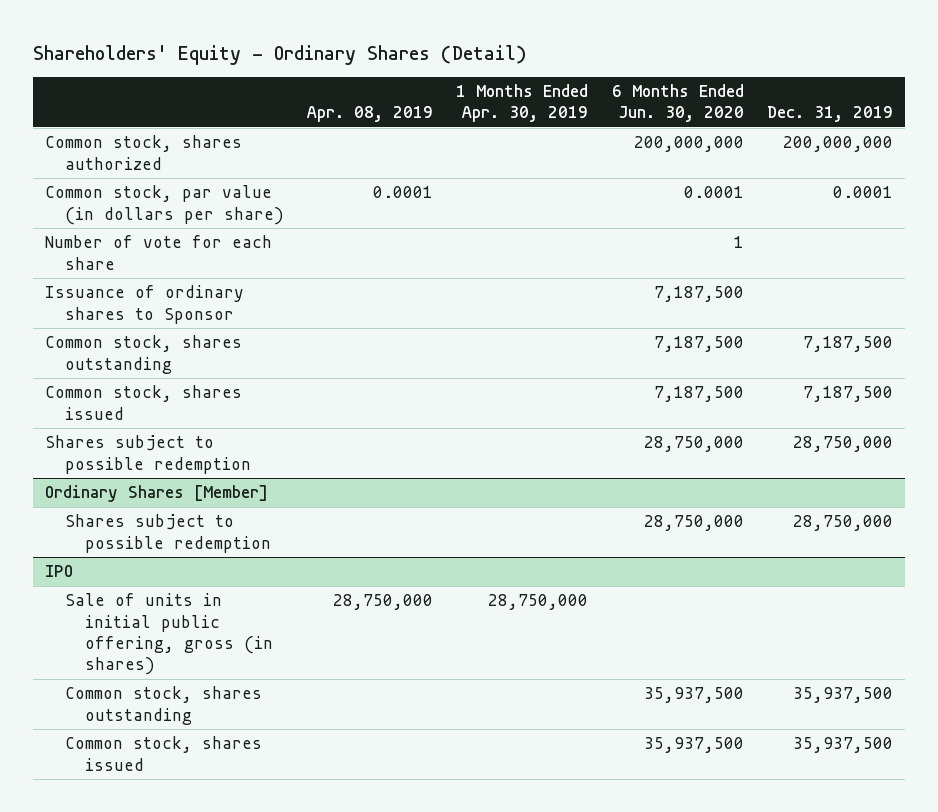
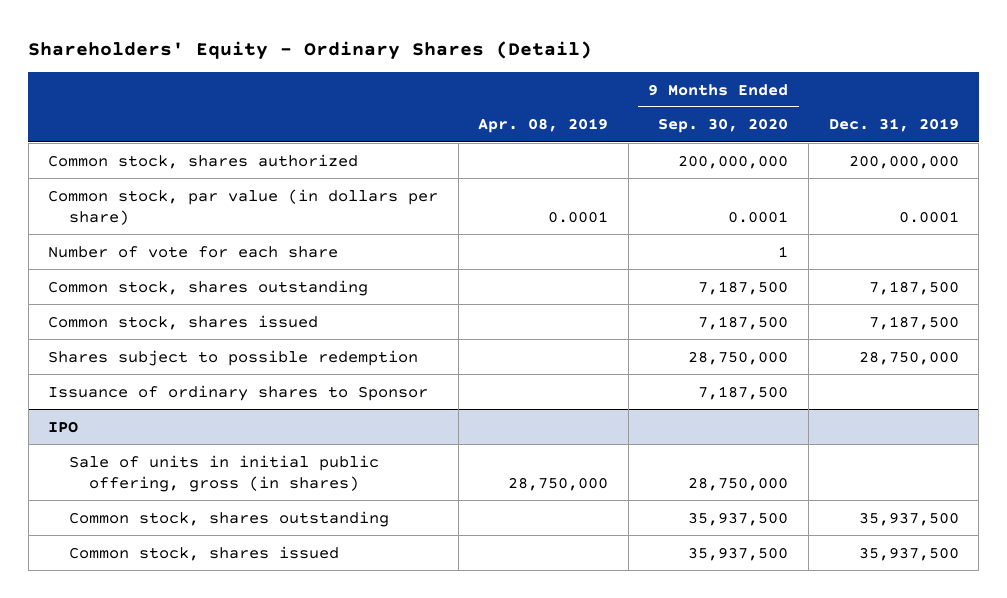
- | Apr. 08, 2019 | 1 Months Ended Apr. 30, 2019 | 6 Months Ended Jun. 30, 2020 | Dec. 31, 2019
+ | Apr. 08, 2019 | 9 Months Ended Sep. 30, 2020 | Dec. 31, 2019
- Ordinary Shares [Member]
- Shares subject to possible redemption | | | 28,750,000 | 28,750,000
moved down: Issuance of ordinary shares to Sponsor | | 7,187,500 |

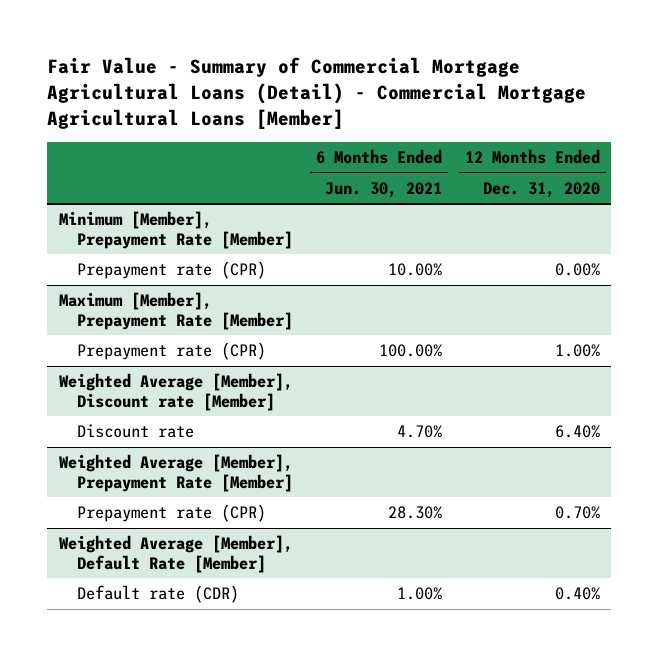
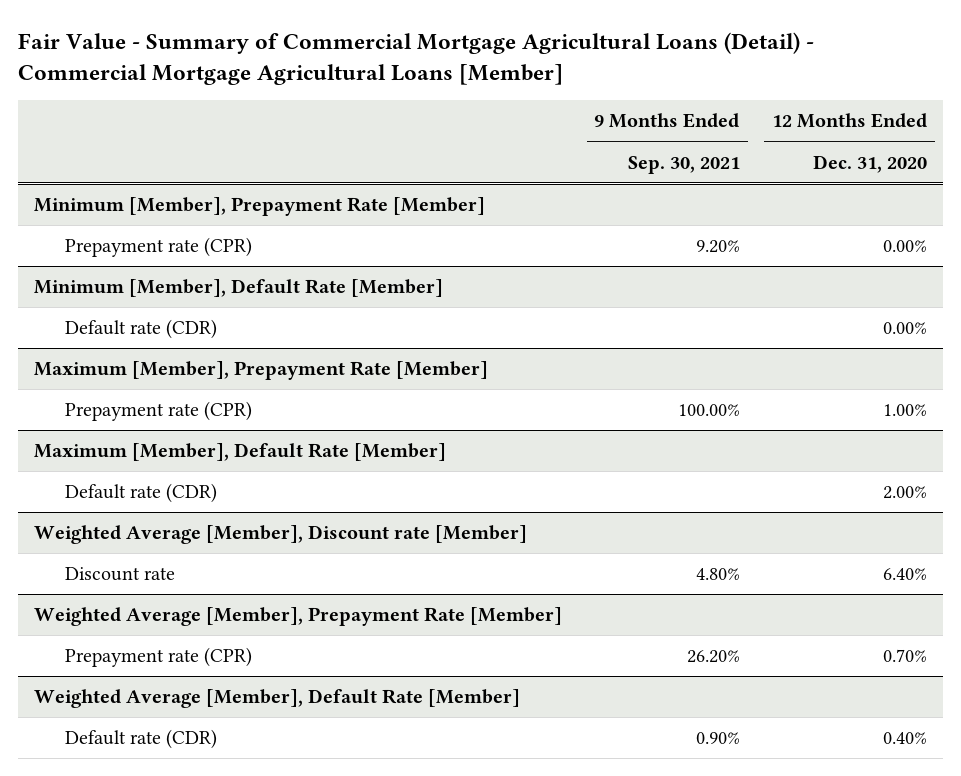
- | 6 Months Ended Jun. 30, 2021 | 12 Months Ended Dec. 31, 2020
+ | 9 Months Ended Sep. 30, 2021 | 12 Months Ended Dec. 31, 2020
+ Minimum [Member], Default Rate [Member]
+ Default rate (CDR) | | 0.00%
+ Maximum [Member], Default Rate [Member]
+ Default rate (CDR) | | 2.00%

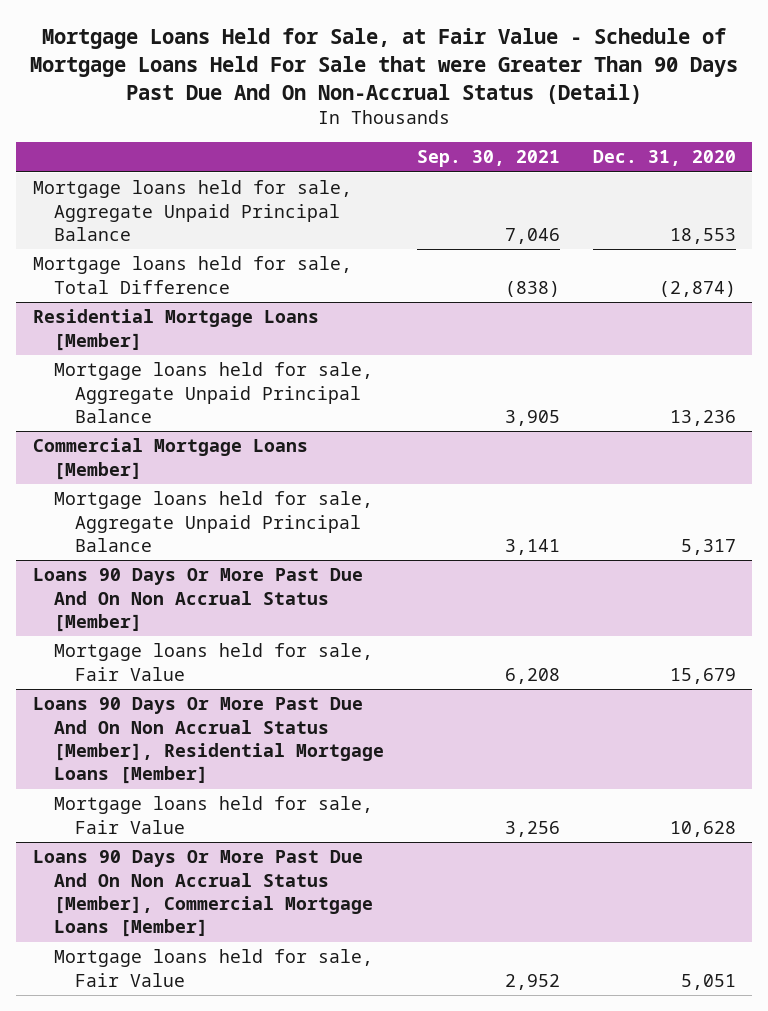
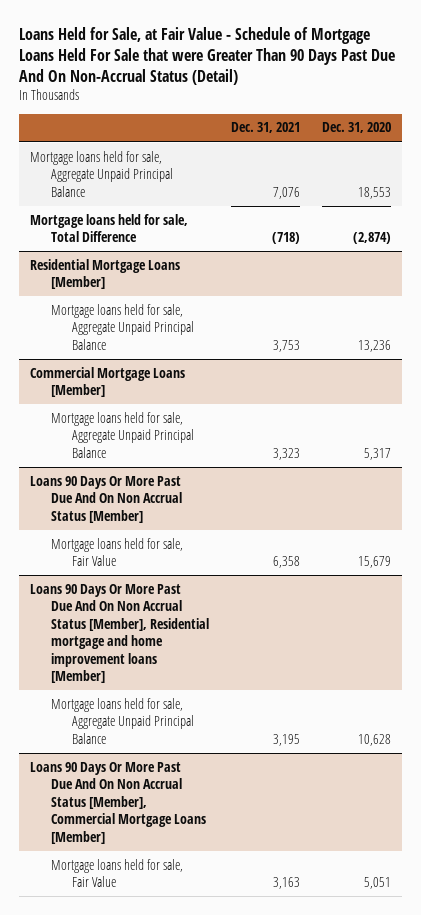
- Mortgage Loans Held for Sale, at Fair Value - Schedule of Mortgage Loans Held For Sale that were Greater Than 90 Days Past Due And On Non-Accrual Status (Detail)
+ Loans Held for Sale, at Fair Value - Schedule of Mortgage Loans Held For Sale that were Greater Than 90 Days Past Due And On Non-Accrual Status (Detail)
- | Sep. 30, 2021 | Dec. 31, 2020
+ | Dec. 31, 2021 | Dec. 31, 2020
- Loans 90 Days Or More Past Due And On Non Accrual Status [Member], Residential Mortgage Loans [Member]
- Mortgage loans held for sale, Fair Value | 3,256 | 10,628
+ Loans 90 Days Or More Past Due And On Non Accrual Status [Member], Residential mortgage and home improvement loans [Member]
+ Mortgage loans held for sale, Aggregate Unpaid Principal Balance | 3,195 | 10,628

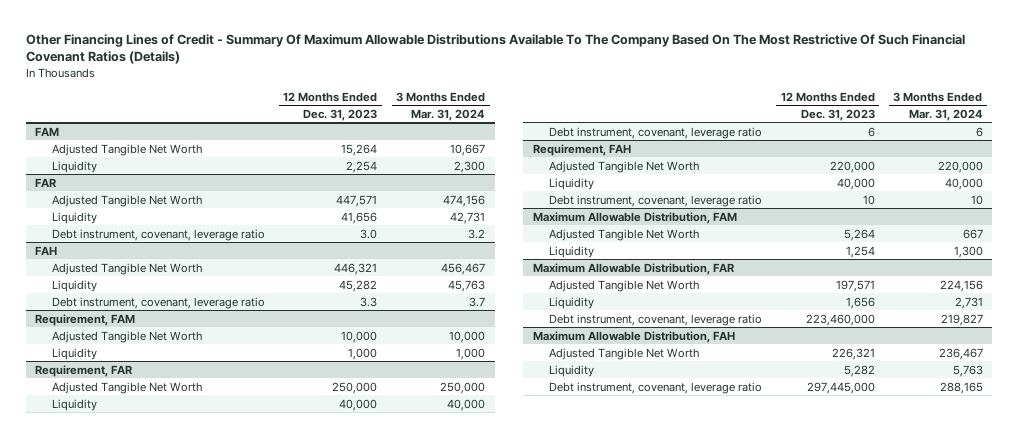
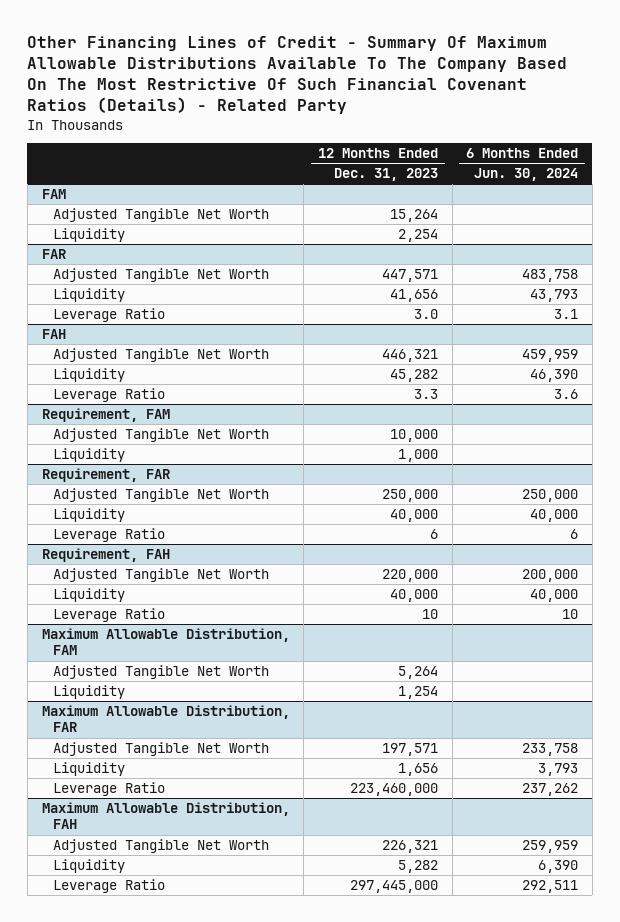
- Other Financing Lines of Credit - Summary Of Maximum Allowable Distributions Available To The Company Based On The Most Restrictive Of Such Financial Covenant Ratios (Details)
+ Other Financing Lines of Credit - Summary Of Maximum Allowable Distributions Available To The Company Based On The Most Restrictive Of Such Financial Covenant Ratios (Details) - Related Party
- | 12 Months Ended Dec. 31, 2023 | 3 Months Ended Mar. 31, 2024
+ | 12 Months Ended Dec. 31, 2023 | 6 Months Ended Jun. 30, 2024
@ FAR
- Debt instrument, covenant, leverage ratio | 3.0 | 3.2
+ Leverage Ratio | 3.0 | 3.1
@ FAH
- Debt instrument, covenant, leverage ratio | 3.3 | 3.7
+ Leverage Ratio | 3.3 | 3.6
@ Requirement, FAR
- Debt instrument, covenant, leverage ratio | 6 | 6
+ Leverage Ratio | 6 | 6
@ Requirement, FAH
- Debt instrument, covenant, leverage ratio | 10 | 10
+ Leverage Ratio | 10 | 10
@ Maximum Allowable Distribution, FAR
- Debt instrument, covenant, leverage ratio | 223,460,000 | 219,827
+ Leverage Ratio | 223,460,000 | 237,262
@ Maximum Allowable Distribution, FAH
- Debt instrument, covenant, leverage ratio | 297,445,000 | 288,165
+ Leverage Ratio | 297,445,000 | 292,511

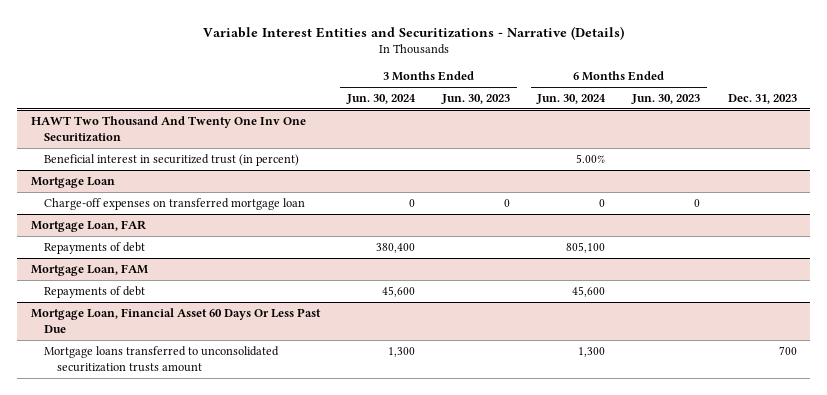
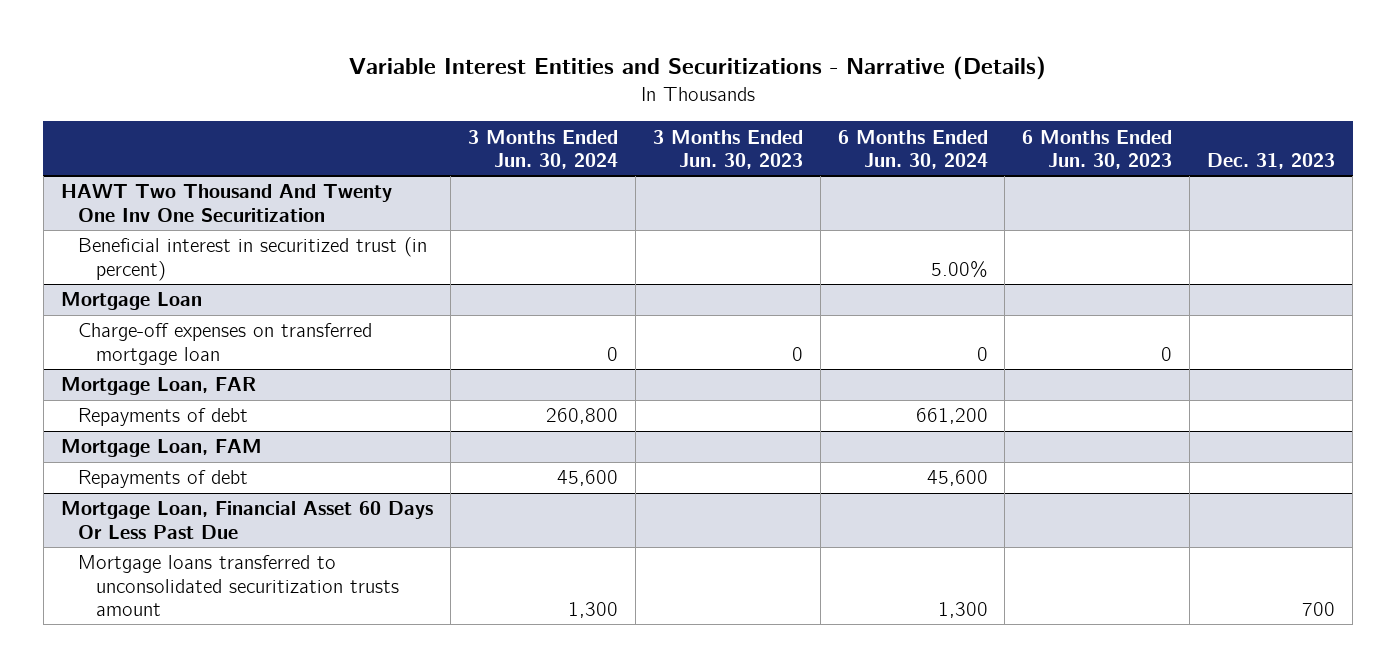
@ Mortgage Loan, FAR
- Repayments of debt | 380,400 | | 805,100 | |
+ Repayments of debt | 260,800 | | 661,200 | |

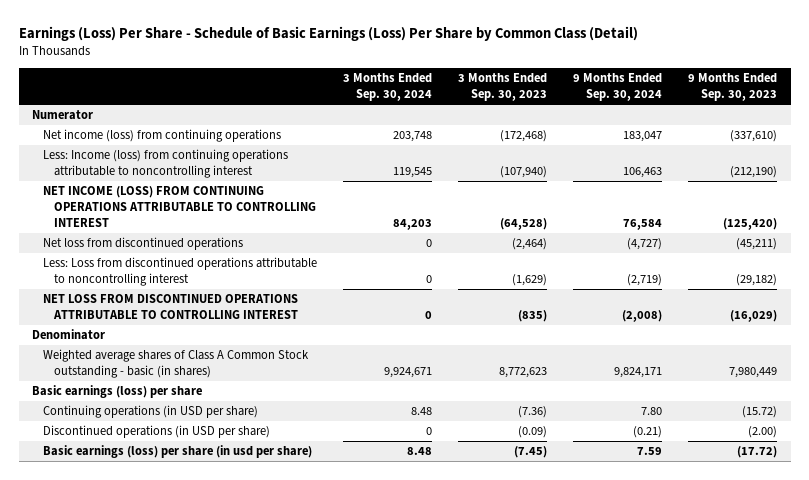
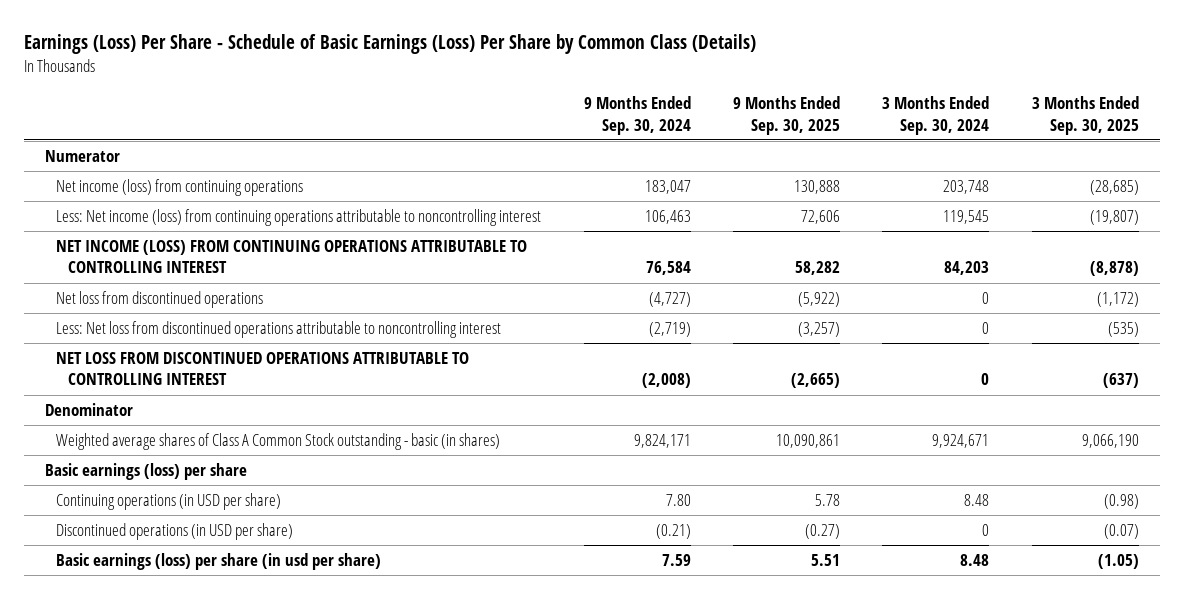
- Earnings (Loss) Per Share - Schedule of Basic Earnings (Loss) Per Share by Common Class (Detail)
+ Earnings (Loss) Per Share - Schedule of Basic Earnings (Loss) Per Share by Common Class (Details)
- | 3 Months Ended Sep. 30, 2024 | 3 Months Ended Sep. 30, 2023 | 9 Months Ended Sep. 30, 2024 | 9 Months Ended Sep. 30, 2023
+ | 9 Months Ended Sep. 30, 2024 | 9 Months Ended Sep. 30, 2025 | 3 Months Ended Sep. 30, 2024 | 3 Months Ended Sep. 30, 2025
- Less: Income (loss) from continuing operations attributable to noncontrolling interest | 119,545 | (107,940) | 106,463 | (212,190)
+ Less: Net income (loss) from continuing operations attributable to noncontrolling interest | 106,463 | 72,606 | 119,545 | (19,807)
- Less: Loss from discontinued operations attributable to noncontrolling interest | 0 | (1,629) | (2,719) | (29,182)
+ Less: Net loss from discontinued operations attributable to noncontrolling interest | (2,719) | (3,257) | 0 | (535)

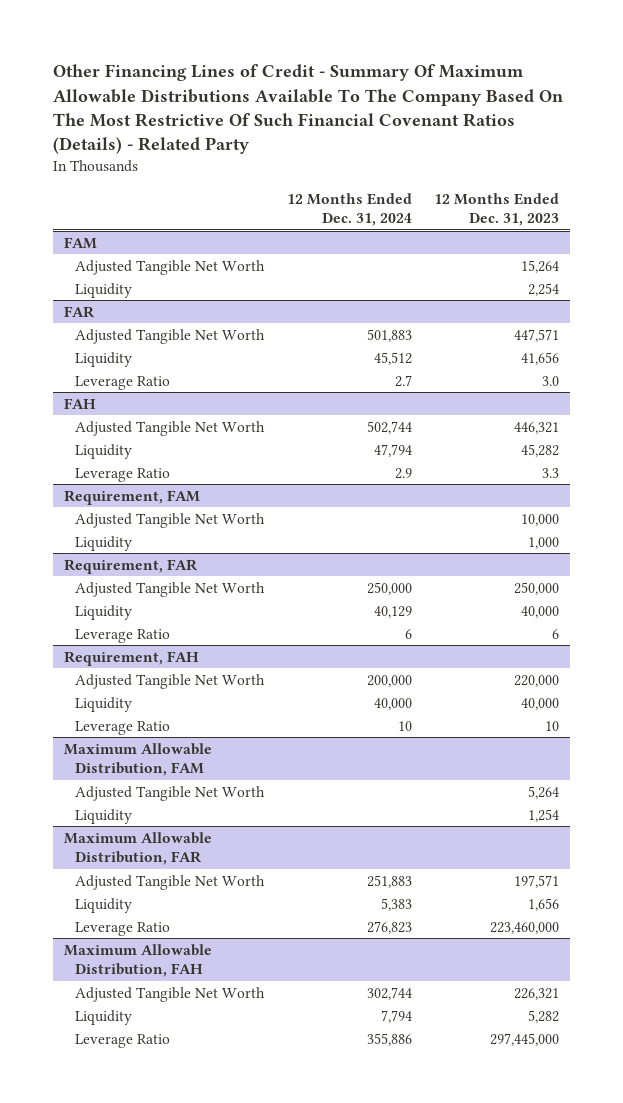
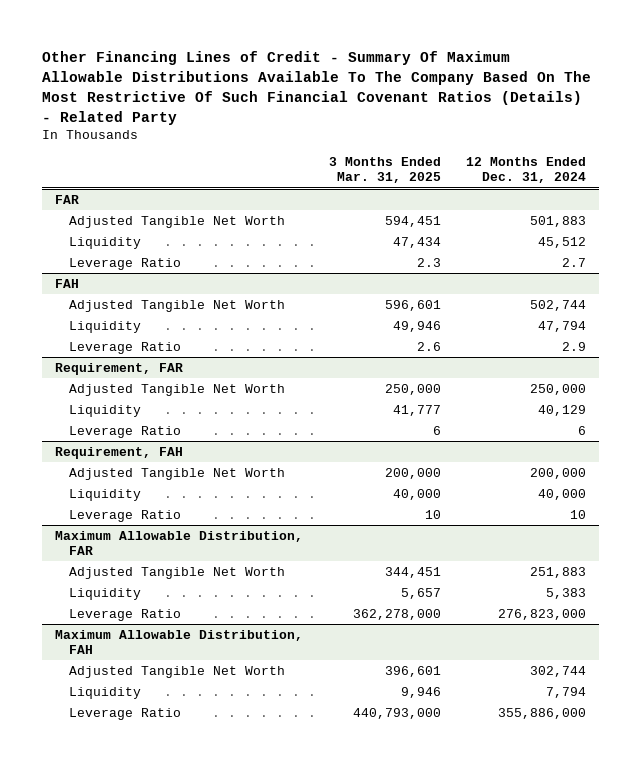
- | 12 Months Ended Dec. 31, 2024 | 12 Months Ended Dec. 31, 2023
+ | 3 Months Ended Mar. 31, 2025 | 12 Months Ended Dec. 31, 2024
- FAM
- Adjusted Tangible Net Worth | | 15,264
- Liquidity | | 2,254
- Requirement, FAM
- Adjusted Tangible Net Worth | | 10,000
- Liquidity | | 1,000
- Maximum Allowable Distribution, FAM
- Adjusted Tangible Net Worth | | 5,264
- Liquidity | | 1,254
@ Maximum Allowable Distribution, FAR
- Leverage Ratio | 276,823 | 223,460,000
+ Leverage Ratio | 362,278,000 | 276,823,000
@ Maximum Allowable Distribution, FAH
- Leverage Ratio | 355,886 | 297,445,000
+ Leverage Ratio | 440,793,000 | 355,886,000

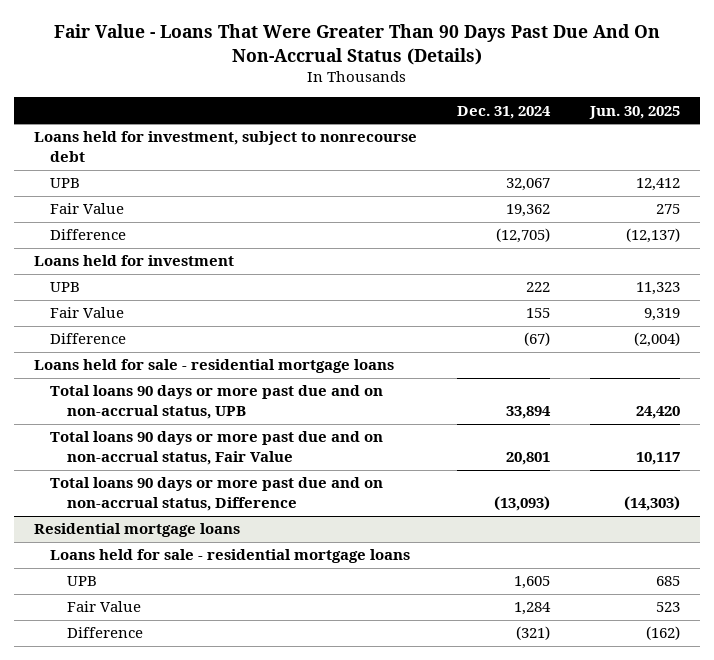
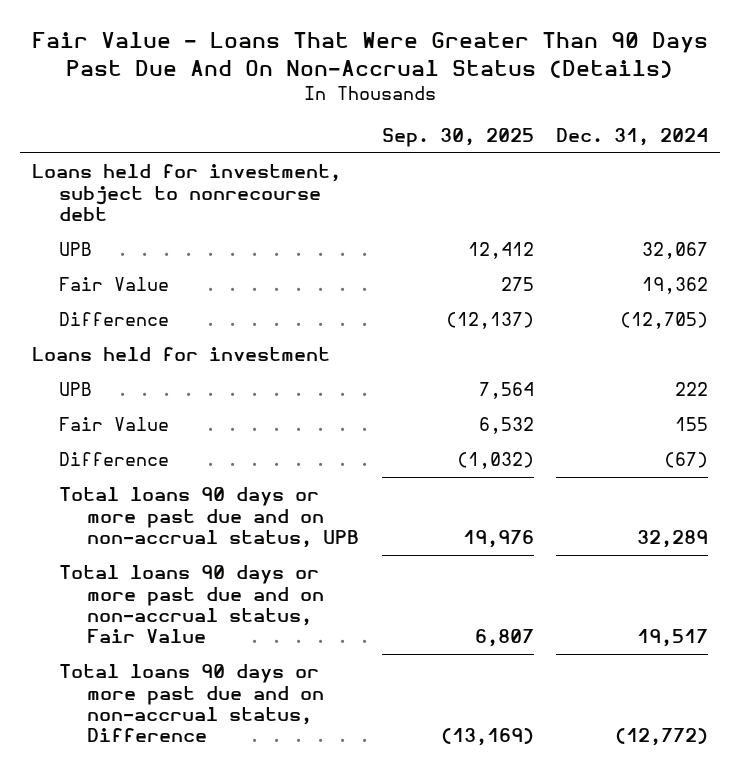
- | Dec. 31, 2024 | Jun. 30, 2025
+ | Sep. 30, 2025 | Dec. 31, 2024
- Loans held for sale - residential mortgage loans
- Total loans 90 days or more past due and on non-accrual status, UPB | 33,894 | 24,420
- Total loans 90 days or more past due and on non-accrual status, Fair Value | 20,801 | 10,117
- Total loans 90 days or more past due and on non-accrual status, Difference | (13,093) | (14,303)
- Residential mortgage loans
- Loans held for sale - residential mortgage loans
- UPB | 1,605 | 685
- Fair Value | 1,284 | 523
- Difference | (321) | (162)
+ Total loans 90 days or more past due and on non-accrual status, UPB | 19,976 | 32,289
+ Total loans 90 days or more past due and on non-accrual status, Fair Value | 6,807 | 19,517
+ Total loans 90 days or more past due and on non-accrual status, Difference | (13,169) | (12,772)

